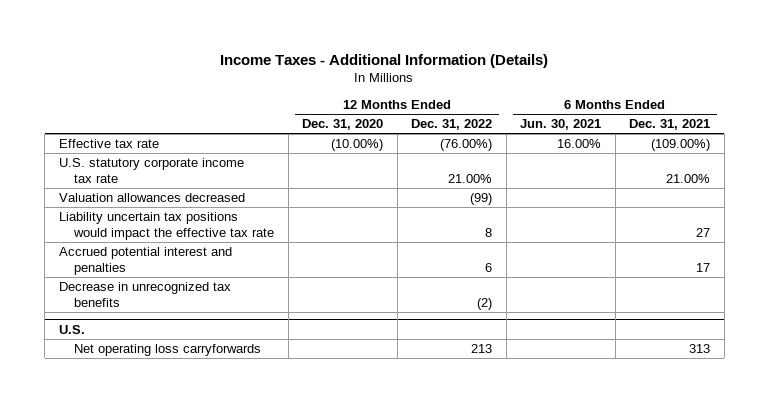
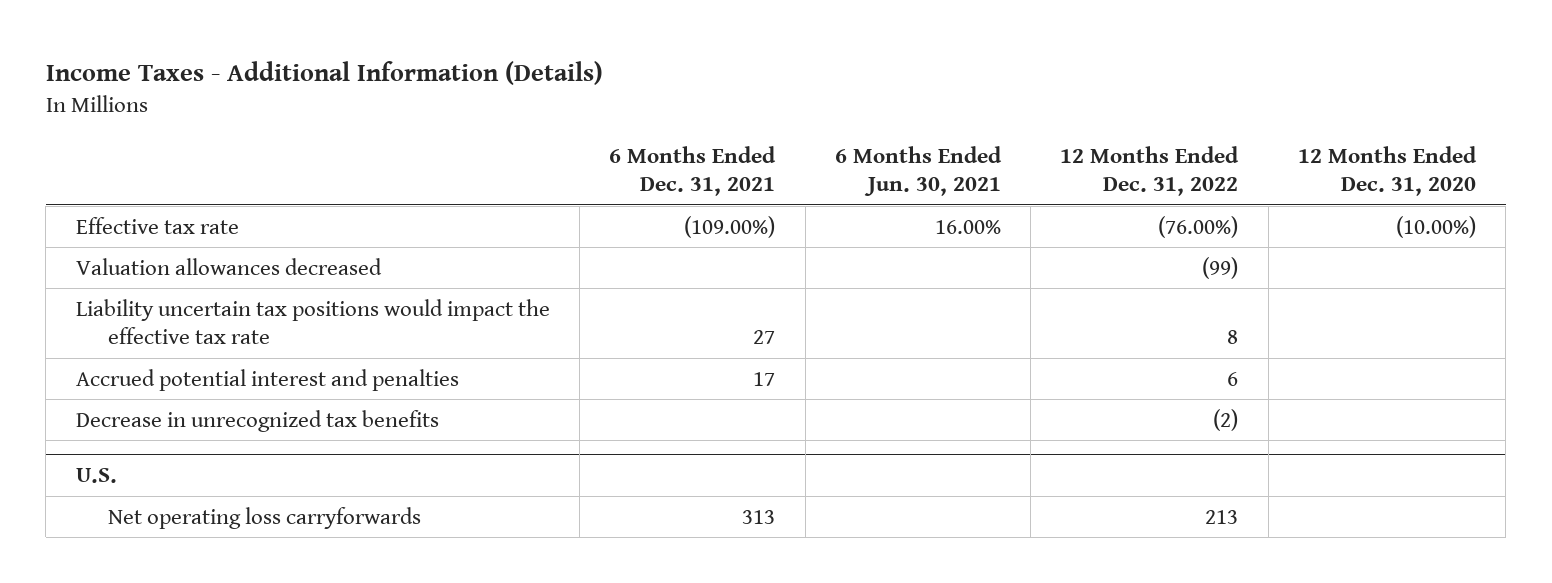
- | 12 Months Ended Dec. 31, 2020 | 12 Months Ended Dec. 31, 2022 | 6 Months Ended Jun. 30, 2021 | 6 Months Ended Dec. 31, 2021
+ | 6 Months Ended Dec. 31, 2021 | 6 Months Ended Jun. 30, 2021 | 12 Months Ended Dec. 31, 2022 | 12 Months Ended Dec. 31, 2020
- U.S. statutory corporate income tax rate | | 21.00% | | 21.00%

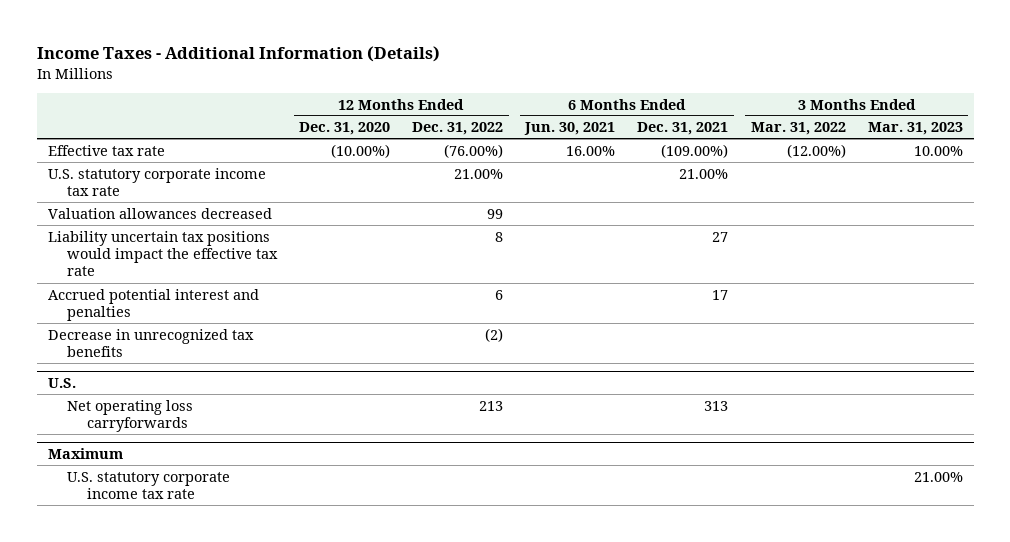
- | 6 Months Ended Dec. 31, 2021 | 6 Months Ended Jun. 30, 2021 | 12 Months Ended Dec. 31, 2022 | 12 Months Ended Dec. 31, 2020
+ | 12 Months Ended Dec. 31, 2020 | 12 Months Ended Dec. 31, 2022 | 6 Months Ended Jun. 30, 2021 | 6 Months Ended Dec. 31, 2021 | 3 Months Ended Mar. 31, 2022 | 3 Months Ended Mar. 31, 2023
- Valuation allowances decreased | | | (99) |
+ U.S. statutory corporate income tax rate | | 21.00% | | 21.00% | |
+ Valuation allowances decreased | | 99 | | | |
+ Maximum
+ U.S. statutory corporate income tax rate | | | | | | 21.00%

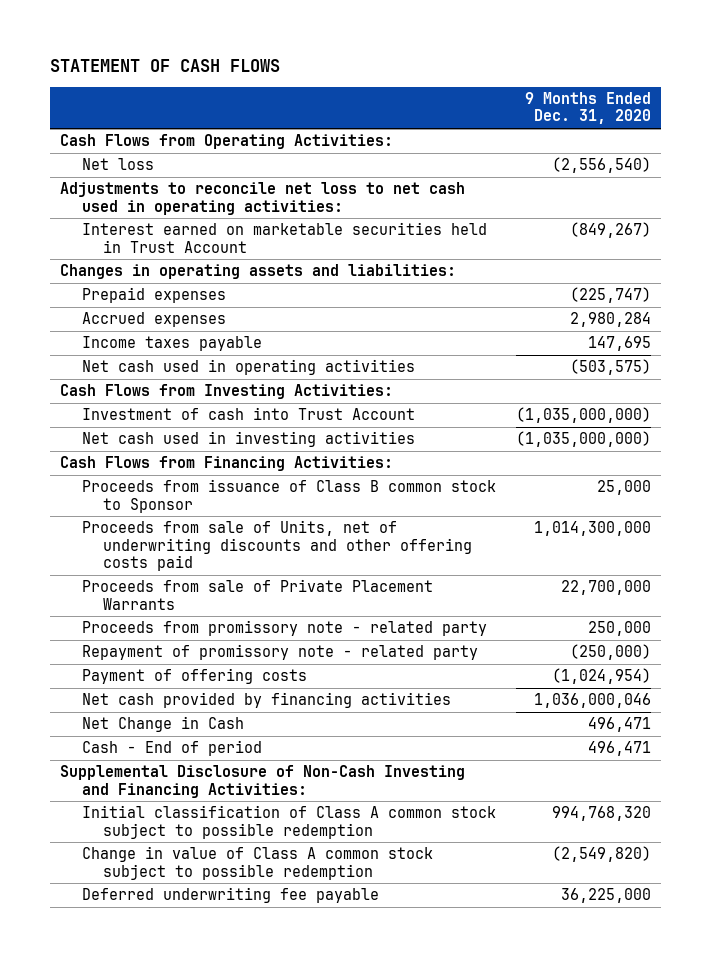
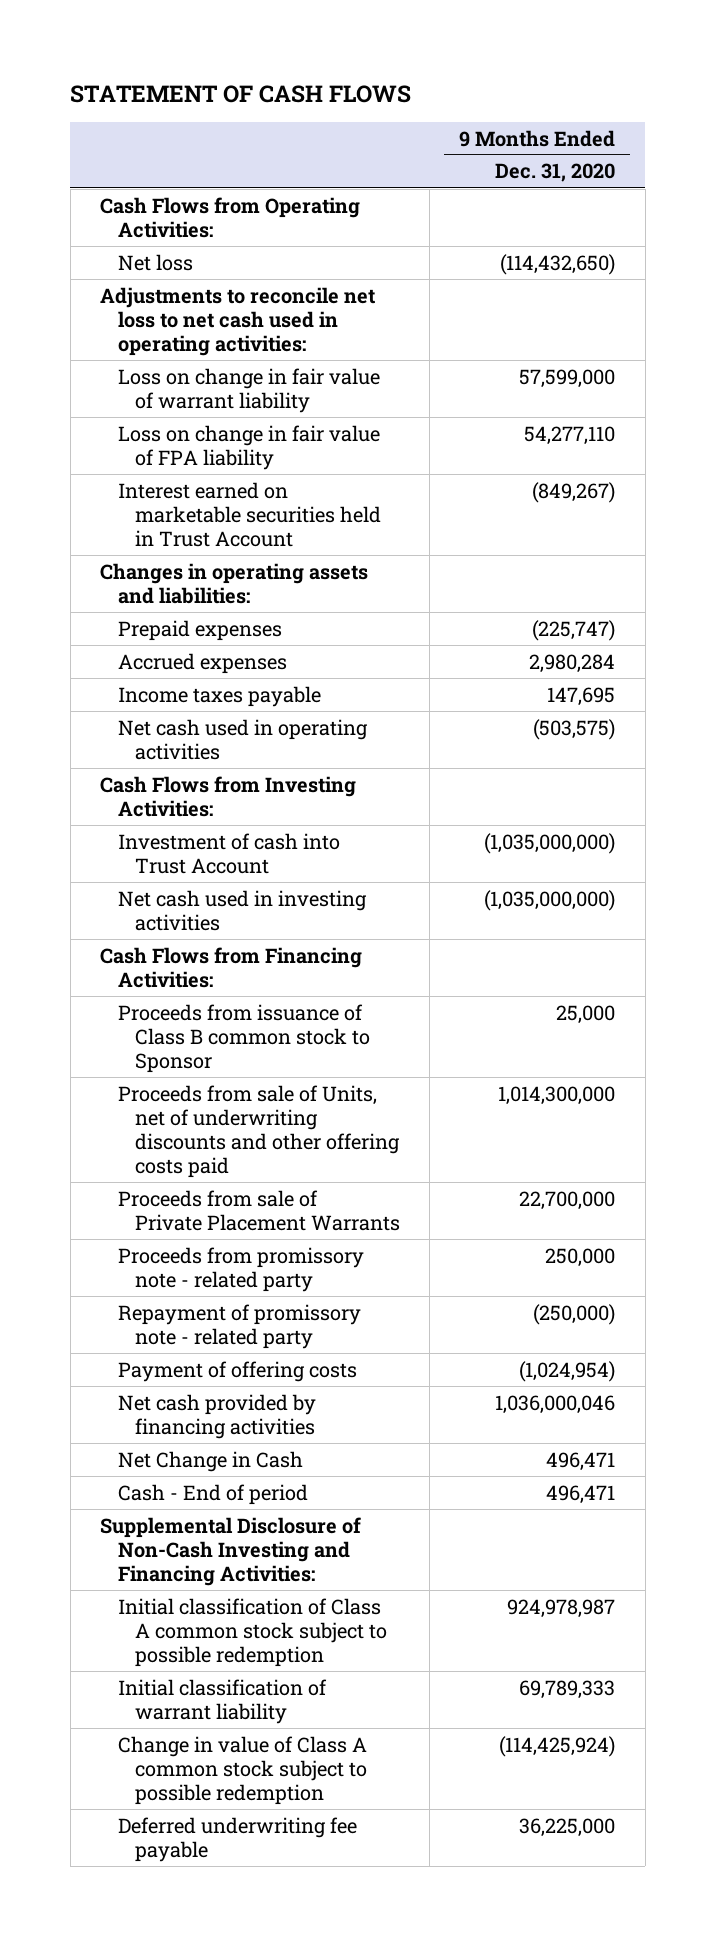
- Net loss | (2,556,540)
+ Net loss | (114,432,650)
+ Loss on change in fair value of warrant liability | 57,599,000
+ Loss on change in fair value of FPA liability | 54,277,110
- Initial classification of Class A common stock subject to possible redemption | 994,768,320
- Change in value of Class A common stock subject to possible redemption | (2,549,820)
+ Initial classification of Class A common stock subject to possible redemption | 924,978,987
+ Initial classification of warrant liability | 69,789,333
+ Change in value of Class A common stock subject to possible redemption | (114,425,924)

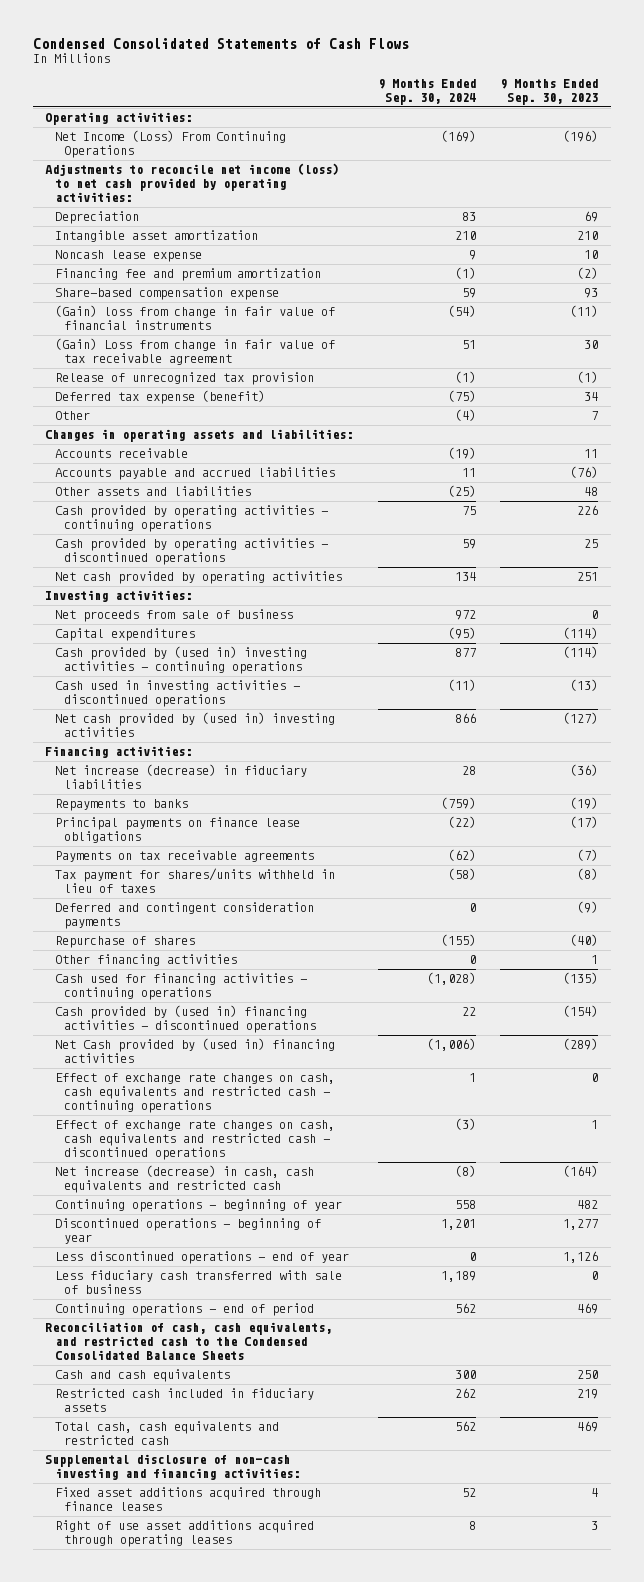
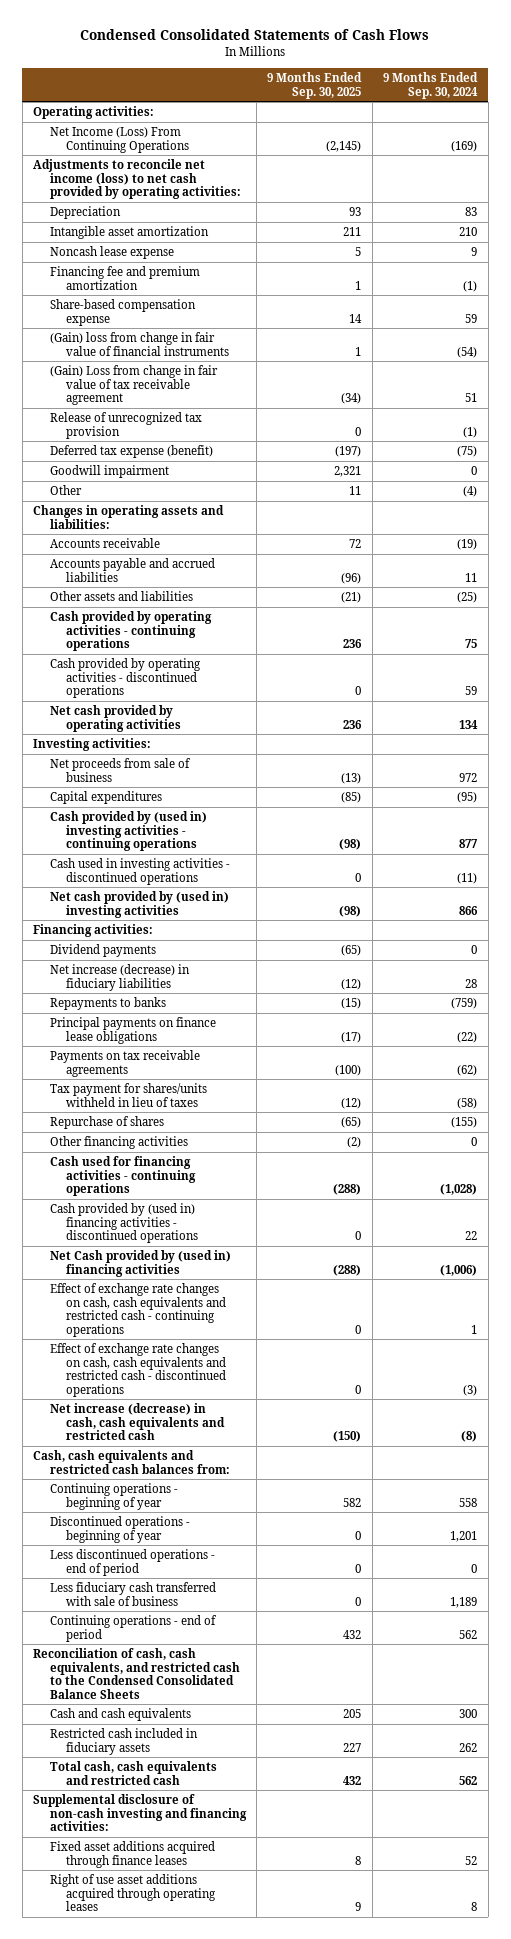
- | 9 Months Ended Sep. 30, 2024 | 9 Months Ended Sep. 30, 2023
+ | 9 Months Ended Sep. 30, 2025 | 9 Months Ended Sep. 30, 2024
+ Goodwill impairment | 2,321 | 0
+ Dividend payments | (65) | 0
- Deferred and contingent consideration payments | 0 | (9)
+ Cash, cash equivalents and restricted cash balances from:
- Less discontinued operations - end of year | 0 | 1,126
+ Less discontinued operations - end of period | 0 | 0

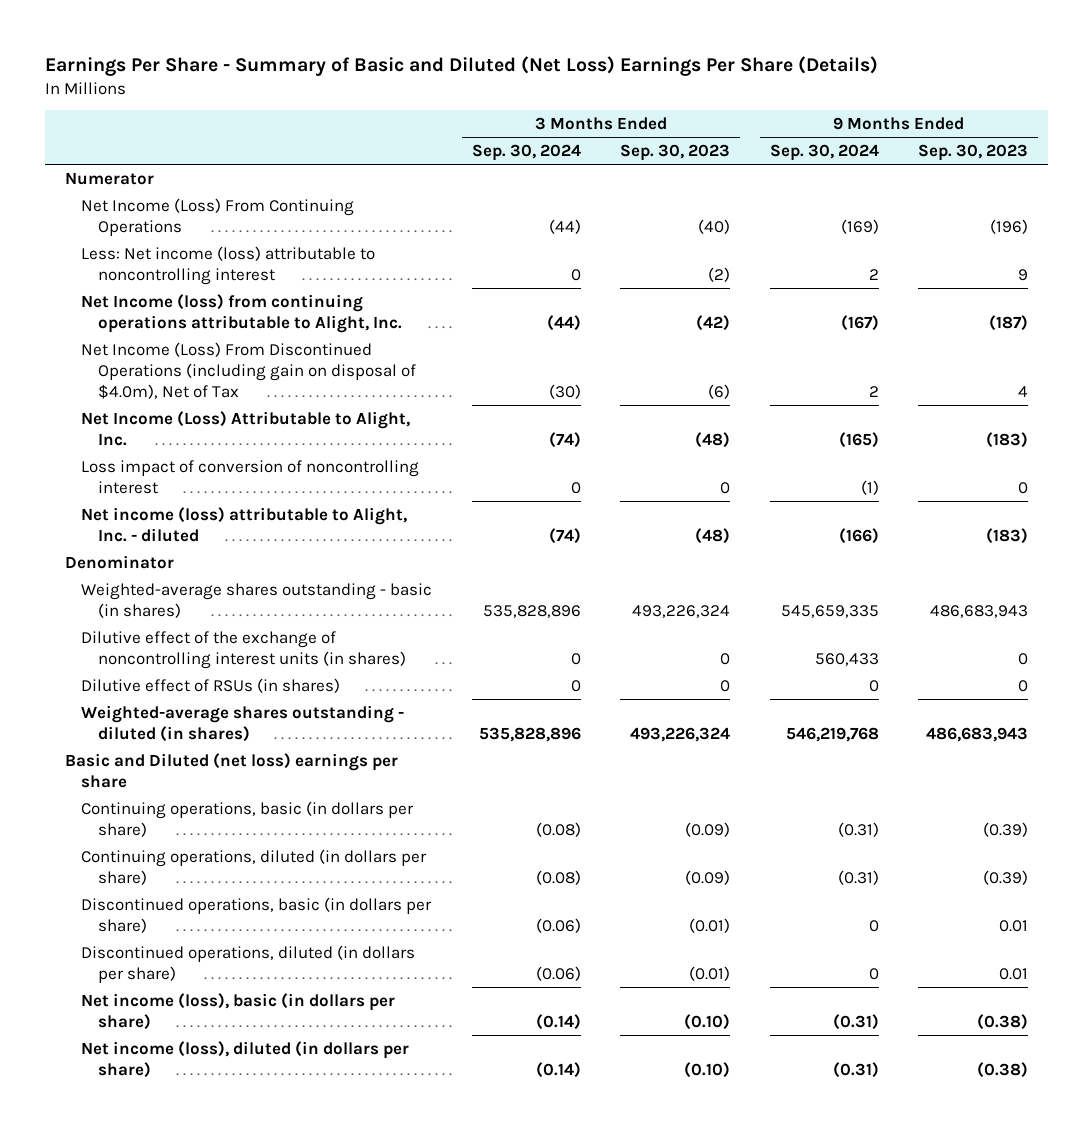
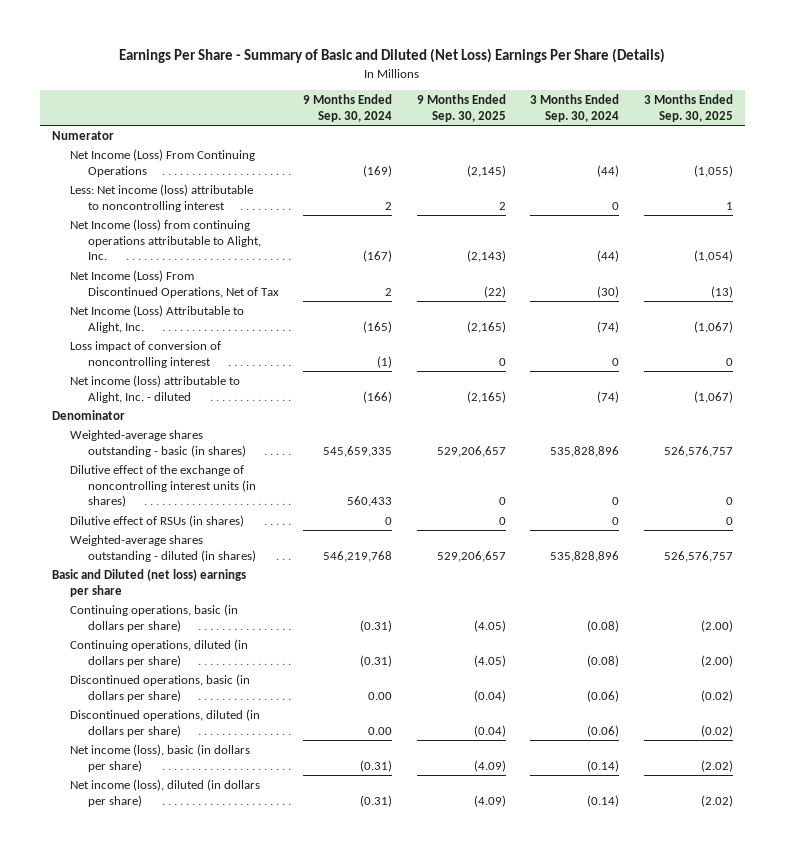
- | 3 Months Ended Sep. 30, 2024 | 3 Months Ended Sep. 30, 2023 | 9 Months Ended Sep. 30, 2024 | 9 Months Ended Sep. 30, 2023
+ | 9 Months Ended Sep. 30, 2024 | 9 Months Ended Sep. 30, 2025 | 3 Months Ended Sep. 30, 2024 | 3 Months Ended Sep. 30, 2025
- Net Income (Loss) From Discontinued Operations (including gain on disposal of $4.0m), Net of Tax | (30) | (6) | 2 | 4
+ Net Income (Loss) From Discontinued Operations, Net of Tax | 2 | (22) | (30) | (13)
- Discontinued operations, basic (in dollars per share) | (0.06) | (0.01) | 0 | 0.01
- Discontinued operations, diluted (in dollars per share) | (0.06) | (0.01) | 0 | 0.01
+ Discontinued operations, basic (in dollars per share) | 0.00 | (0.04) | (0.06) | (0.02)
+ Discontinued operations, diluted (in dollars per share) | 0.00 | (0.04) | (0.06) | (0.02)

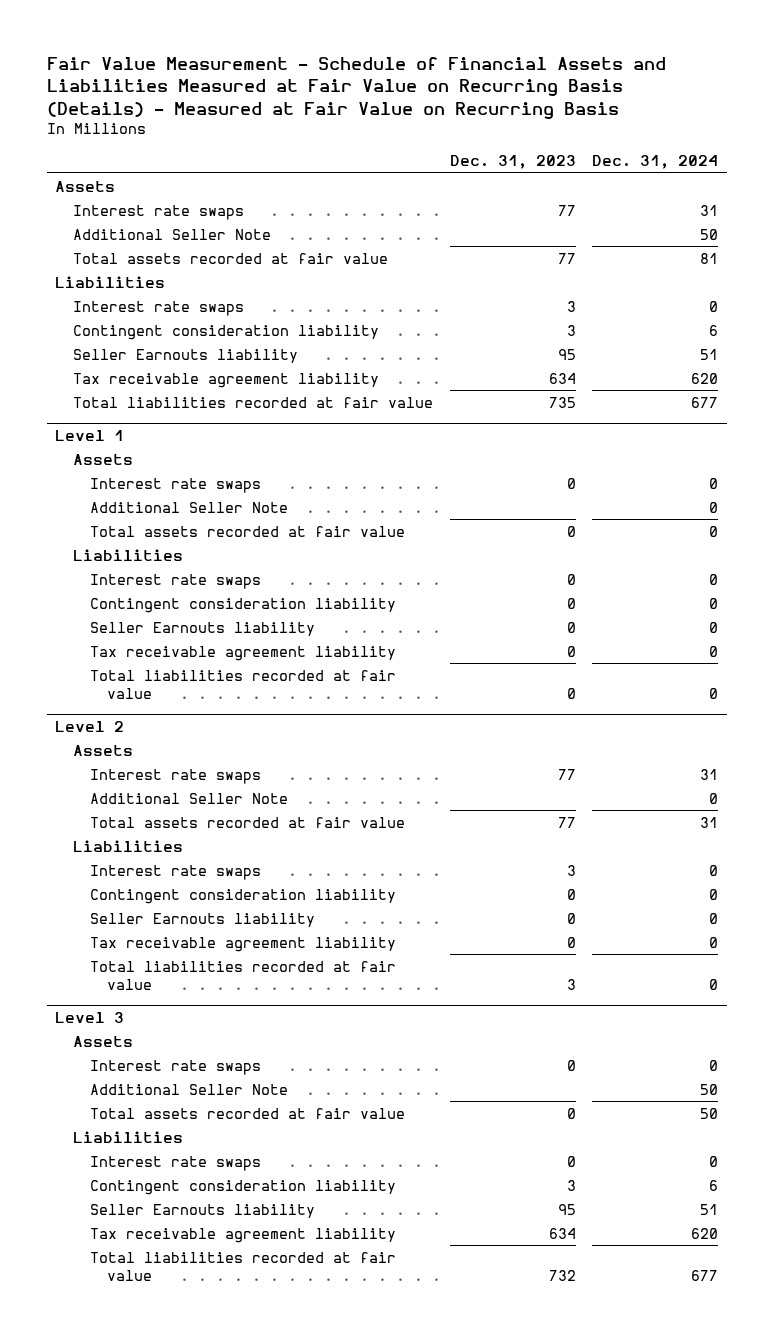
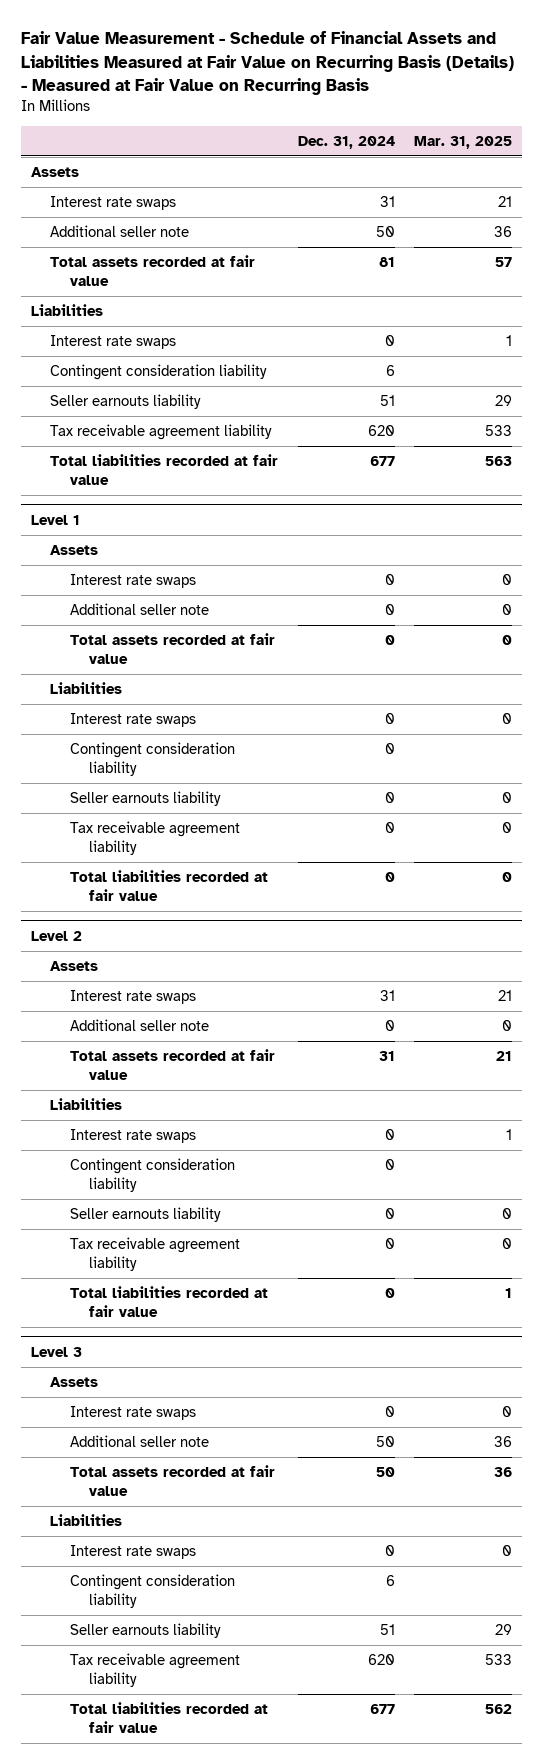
- | Dec. 31, 2023 | Dec. 31, 2024
+ | Dec. 31, 2024 | Mar. 31, 2025
- Additional Seller Note | | 50
+ Additional seller note | 50 | 36
- Seller Earnouts liability | 95 | 51
+ Seller earnouts liability | 51 | 29
@ Level 1
- Additional Seller Note | | 0
+ Additional seller note | 0 | 0
- Seller Earnouts liability | 0 | 0
+ Seller earnouts liability | 0 | 0
@ Level 2
- Additional Seller Note | | 0
+ Additional seller note | 0 | 0
- Seller Earnouts liability | 0 | 0
+ Seller earnouts liability | 0 | 0
@ Level 3
- Additional Seller Note | | 50
+ Additional seller note | 50 | 36
- Seller Earnouts liability | 95 | 51
+ Seller earnouts liability | 51 | 29

